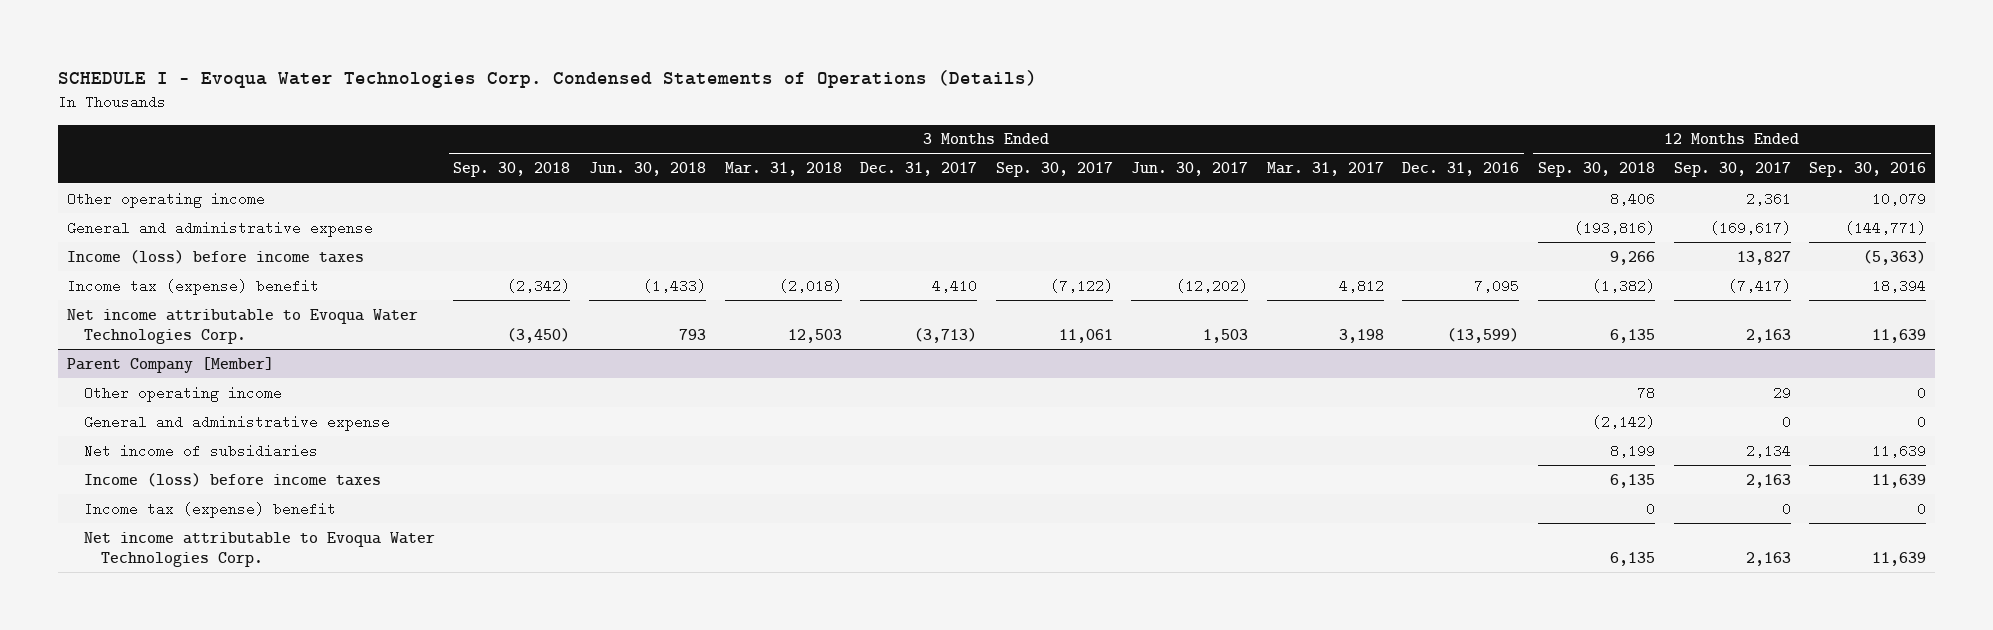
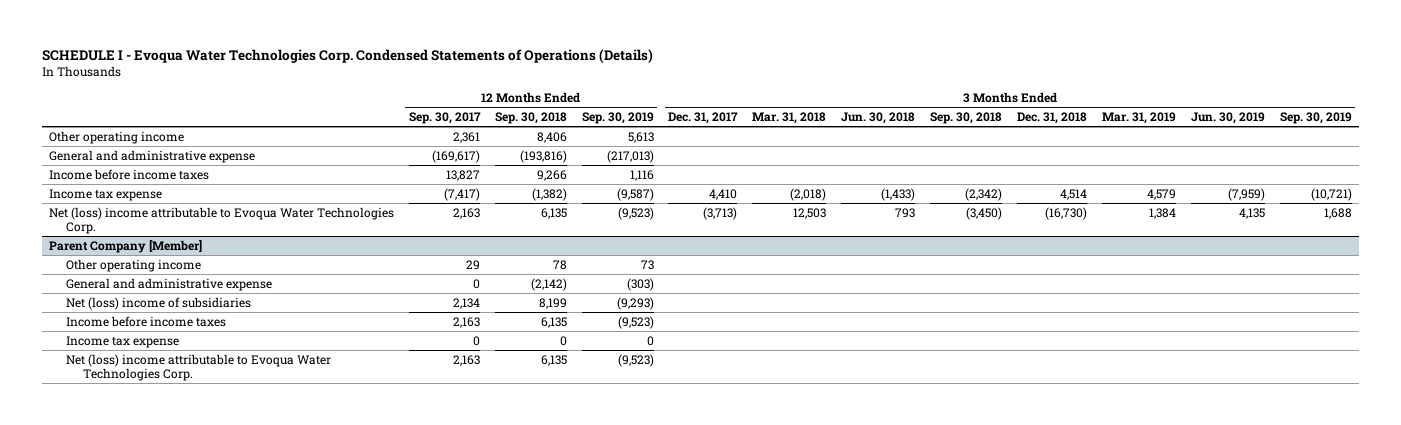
- | 3 Months Ended Sep. 30, 2018 | 3 Months Ended Jun. 30, 2018 | 3 Months Ended Mar. 31, 2018 | 3 Months Ended Dec. 31, 2017 | 3 Months Ended Sep. 30, 2017 | 3 Months Ended Jun. 30, 2017 | 3 Months Ended Mar. 31, 2017 | 3 Months Ended Dec. 31, 2016 | 12 Months Ended Sep. 30, 2018 | 12 Months Ended Sep. 30, 2017 | 12 Months Ended Sep. 30, 2016
+ | 12 Months Ended Sep. 30, 2017 | 12 Months Ended Sep. 30, 2018 | 12 Months Ended Sep. 30, 2019 | 3 Months Ended Dec. 31, 2017 | 3 Months Ended Mar. 31, 2018 | 3 Months Ended Jun. 30, 2018 | 3 Months Ended Sep. 30, 2018 | 3 Months Ended Dec. 31, 2018 | 3 Months Ended Mar. 31, 2019 | 3 Months Ended Jun. 30, 2019 | 3 Months Ended Sep. 30, 2019
- Income (loss) before income taxes | | | | | | | | | 9,266 | 13,827 | (5,363)
- Income tax (expense) benefit | (2,342) | (1,433) | (2,018) | 4,410 | (7,122) | (12,202) | 4,812 | 7,095 | (1,382) | (7,417) | 18,394
- Net income attributable to Evoqua Water Technologies Corp. | (3,450) | 793 | 12,503 | (3,713) | 11,061 | 1,503 | 3,198 | (13,599) | 6,135 | 2,163 | 11,639
+ Income before income taxes | 13,827 | 9,266 | 1,116 | | | | | | | |
+ Income tax expense | (7,417) | (1,382) | (9,587) | 4,410 | (2,018) | (1,433) | (2,342) | 4,514 | 4,579 | (7,959) | (10,721)
+ Net (loss) income attributable to Evoqua Water Technologies Corp. | 2,163 | 6,135 | (9,523) | (3,713) | 12,503 | 793 | (3,450) | (16,730) | 1,384 | 4,135 | 1,688
@ Parent Company [Member]
- Net income of subsidiaries | | | | | | | | | 8,199 | 2,134 | 11,639
- Income (loss) before income taxes | | | | | | | | | 6,135 | 2,163 | 11,639
- Income tax (expense) benefit | | | | | | | | | 0 | 0 | 0
- Net income attributable to Evoqua Water Technologies Corp. | | | | | | | | | 6,135 | 2,163 | 11,639
+ Net (loss) income of subsidiaries | 2,134 | 8,199 | (9,293) | | | | | | | |
+ Income before income taxes | 2,163 | 6,135 | (9,523) | | | | | | | |
+ Income tax expense | 0 | 0 | 0 | | | | | | | |
+ Net (loss) income attributable to Evoqua Water Technologies Corp. | 2,163 | 6,135 | (9,523) | | | | | | | |

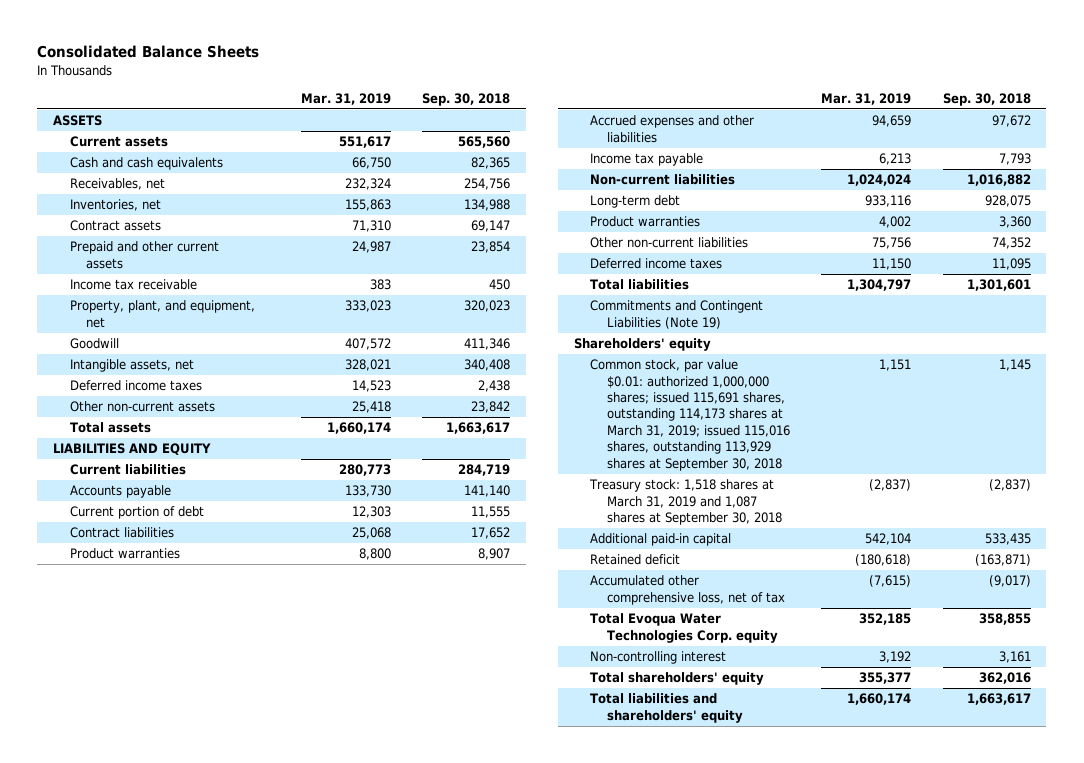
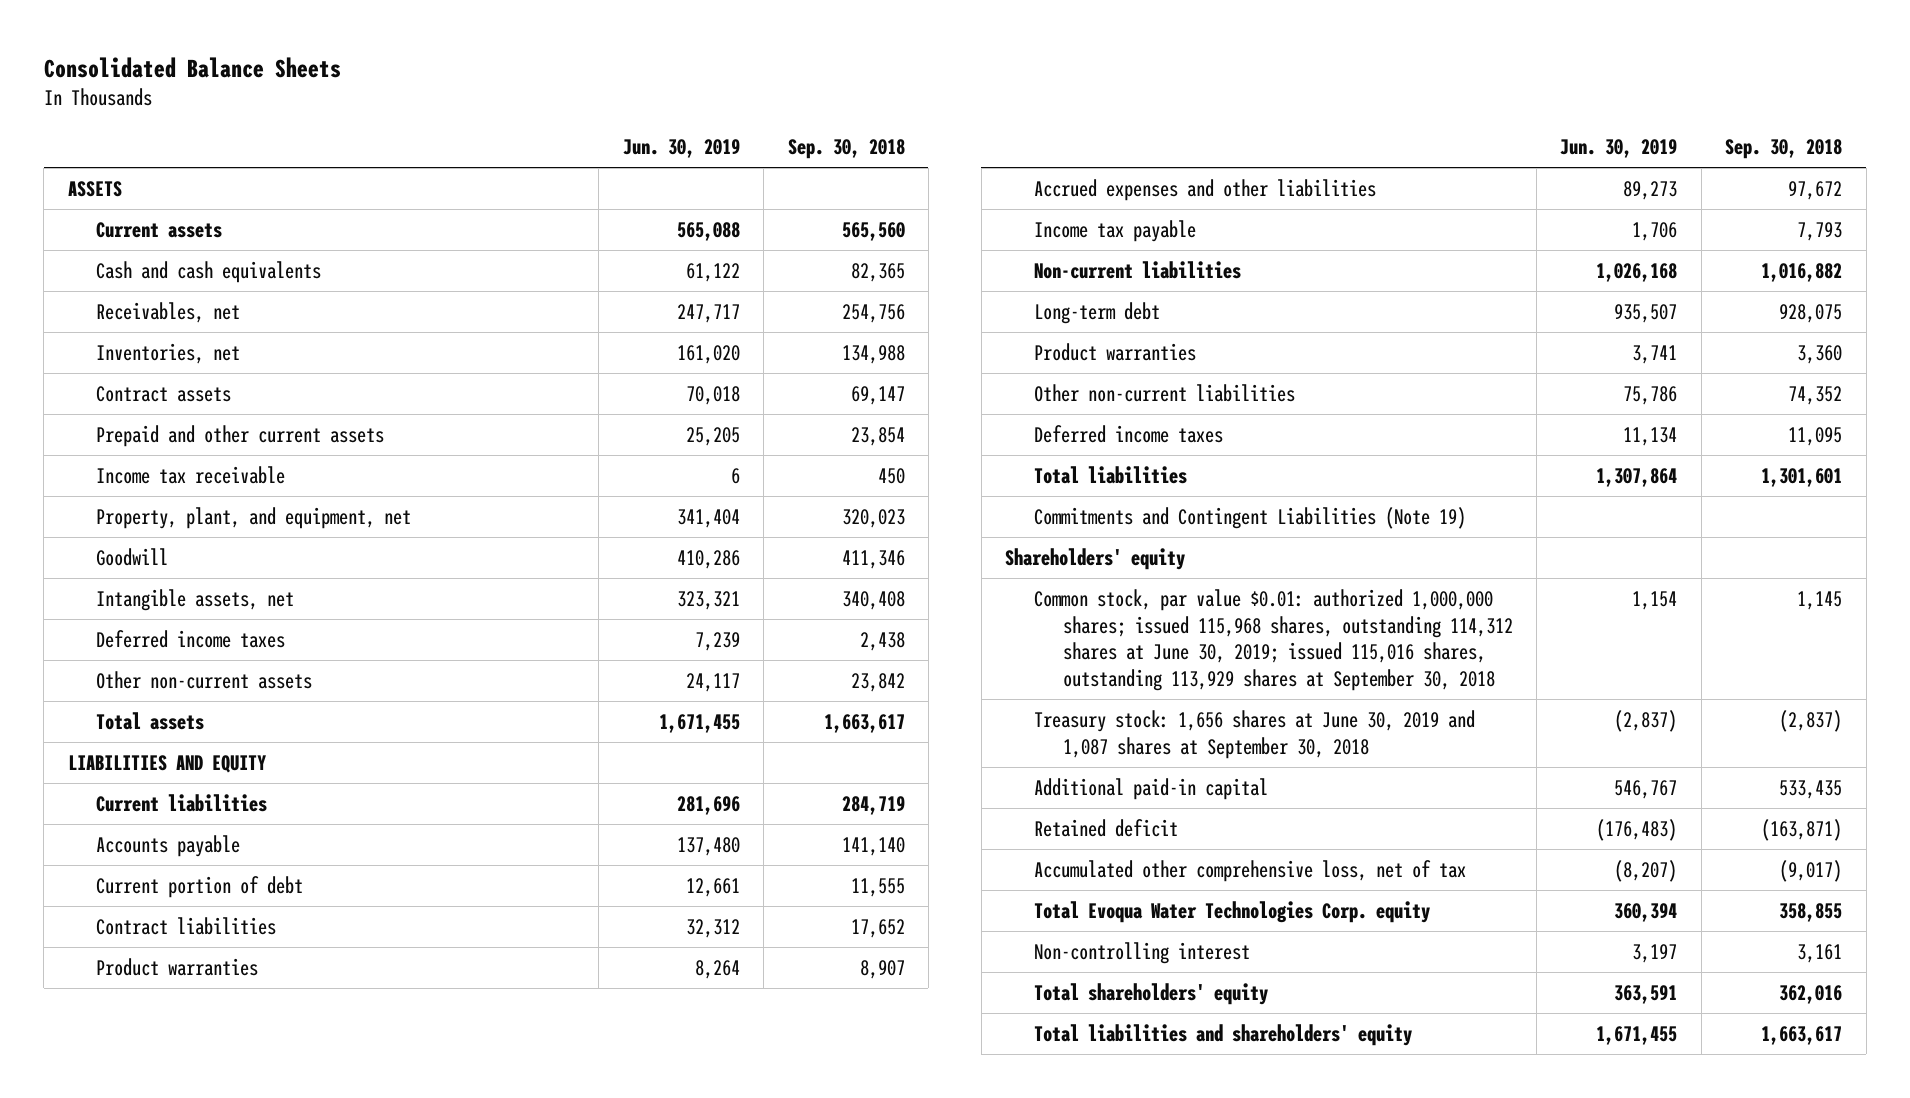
- | Mar. 31, 2019 | Sep. 30, 2018
+ | Jun. 30, 2019 | Sep. 30, 2018
- Common stock, par value $0.01: authorized 1,000,000 shares; issued 115,691 shares, outstanding 114,173 shares at March 31, 2019; issued 115,016 shares, outstanding 113,929 shares at September 30, 2018 | 1,151 | 1,145
- Treasury stock: 1,518 shares at March 31, 2019 and 1,087 shares at September 30, 2018 | (2,837) | (2,837)
+ Common stock, par value $0.01: authorized 1,000,000 shares; issued 115,968 shares, outstanding 114,312 shares at June 30, 2019; issued 115,016 shares, outstanding 113,929 shares at September 30, 2018 | 1,154 | 1,145
+ Treasury stock: 1,656 shares at June 30, 2019 and 1,087 shares at September 30, 2018 | (2,837) | (2,837)

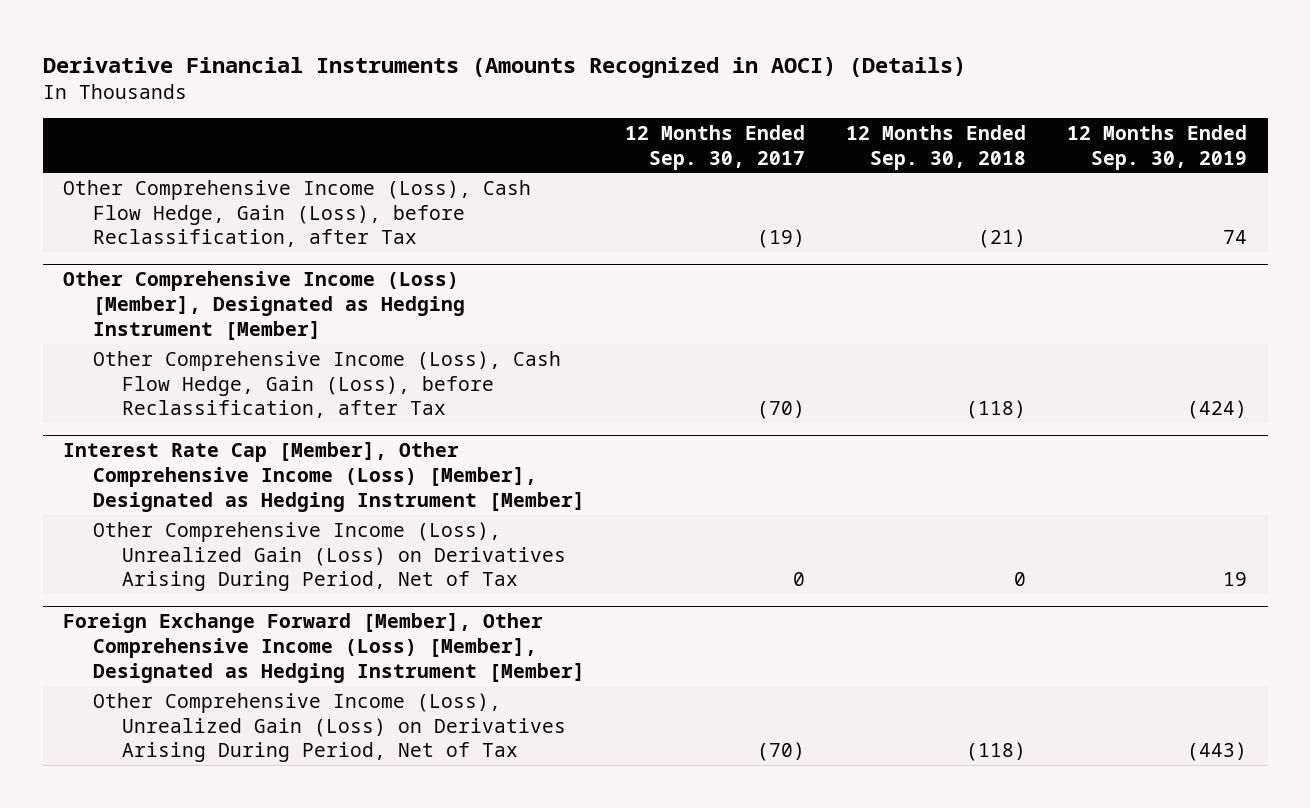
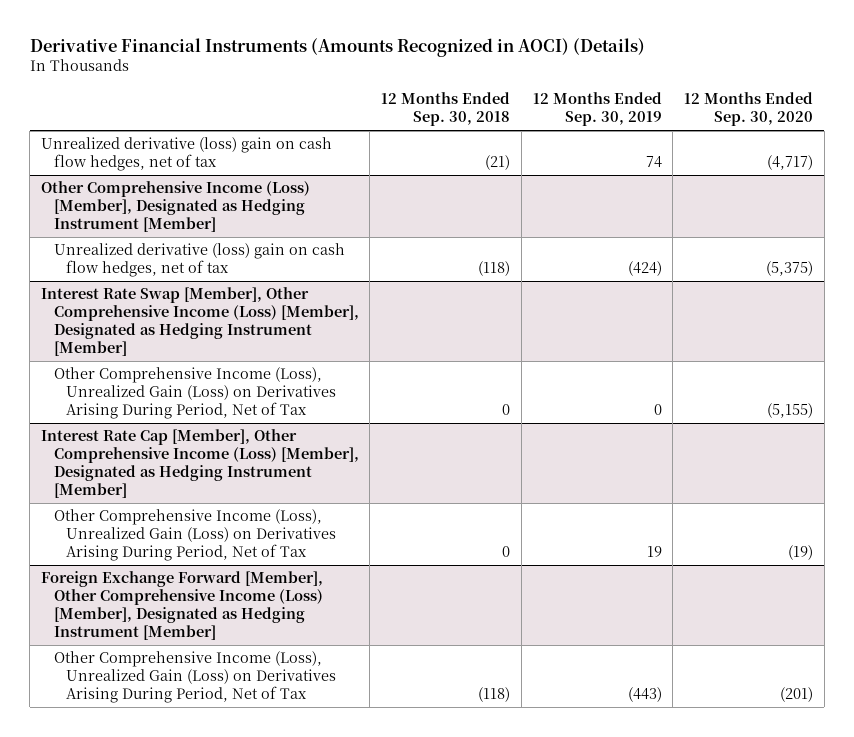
- | 12 Months Ended Sep. 30, 2017 | 12 Months Ended Sep. 30, 2018 | 12 Months Ended Sep. 30, 2019
+ | 12 Months Ended Sep. 30, 2018 | 12 Months Ended Sep. 30, 2019 | 12 Months Ended Sep. 30, 2020
- Other Comprehensive Income (Loss), Cash Flow Hedge, Gain (Loss), before Reclassification, after Tax | (19) | (21) | 74
+ Unrealized derivative (loss) gain on cash flow hedges, net of tax | (21) | 74 | (4,717)
@ Other Comprehensive Income (Loss) [Member], Designated as Hedging Instrument [Member]
- Other Comprehensive Income (Loss), Cash Flow Hedge, Gain (Loss), before Reclassification, after Tax | (70) | (118) | (424)
+ Unrealized derivative (loss) gain on cash flow hedges, net of tax | (118) | (424) | (5,375)
+ Interest Rate Swap [Member], Other Comprehensive Income (Loss) [Member], Designated as Hedging Instrument [Member]
+ Other Comprehensive Income (Loss), Unrealized Gain (Loss) on Derivatives Arising During Period, Net of Tax | 0 | 0 | (5,155)

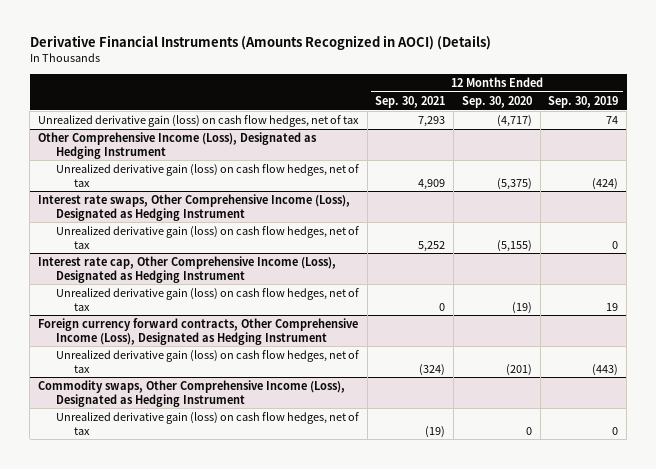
- | 12 Months Ended Sep. 30, 2018 | 12 Months Ended Sep. 30, 2019 | 12 Months Ended Sep. 30, 2020
+ | 12 Months Ended Sep. 30, 2021 | 12 Months Ended Sep. 30, 2020 | 12 Months Ended Sep. 30, 2019
- Unrealized derivative (loss) gain on cash flow hedges, net of tax | (21) | 74 | (4,717)
- Other Comprehensive Income (Loss) [Member], Designated as Hedging Instrument [Member]
- Unrealized derivative (loss) gain on cash flow hedges, net of tax | (118) | (424) | (5,375)
- Interest Rate Swap [Member], Other Comprehensive Income (Loss) [Member], Designated as Hedging Instrument [Member]
- Other Comprehensive Income (Loss), Unrealized Gain (Loss) on Derivatives Arising During Period, Net of Tax | 0 | 0 | (5,155)
- Interest Rate Cap [Member], Other Comprehensive Income (Loss) [Member], Designated as Hedging Instrument [Member]
- Other Comprehensive Income (Loss), Unrealized Gain (Loss) on Derivatives Arising During Period, Net of Tax | 0 | 19 | (19)
- Foreign Exchange Forward [Member], Other Comprehensive Income (Loss) [Member], Designated as Hedging Instrument [Member]
- Other Comprehensive Income (Loss), Unrealized Gain (Loss) on Derivatives Arising During Period, Net of Tax | (118) | (443) | (201)
+ Unrealized derivative gain (loss) on cash flow hedges, net of tax | 7,293 | (4,717) | 74
+ Other Comprehensive Income (Loss), Designated as Hedging Instrument
+ Unrealized derivative gain (loss) on cash flow hedges, net of tax | 4,909 | (5,375) | (424)
+ Interest rate swaps, Other Comprehensive Income (Loss), Designated as Hedging Instrument
+ Unrealized derivative gain (loss) on cash flow hedges, net of tax | 5,252 | (5,155) | 0
+ Interest rate cap, Other Comprehensive Income (Loss), Designated as Hedging Instrument
+ Unrealized derivative gain (loss) on cash flow hedges, net of tax | 0 | (19) | 19
+ Foreign currency forward contracts, Other Comprehensive Income (Loss), Designated as Hedging Instrument
+ Unrealized derivative gain (loss) on cash flow hedges, net of tax | (324) | (201) | (443)
+ Commodity swaps, Other Comprehensive Income (Loss), Designated as Hedging Instrument
+ Unrealized derivative gain (loss) on cash flow hedges, net of tax | (19) | 0 | 0

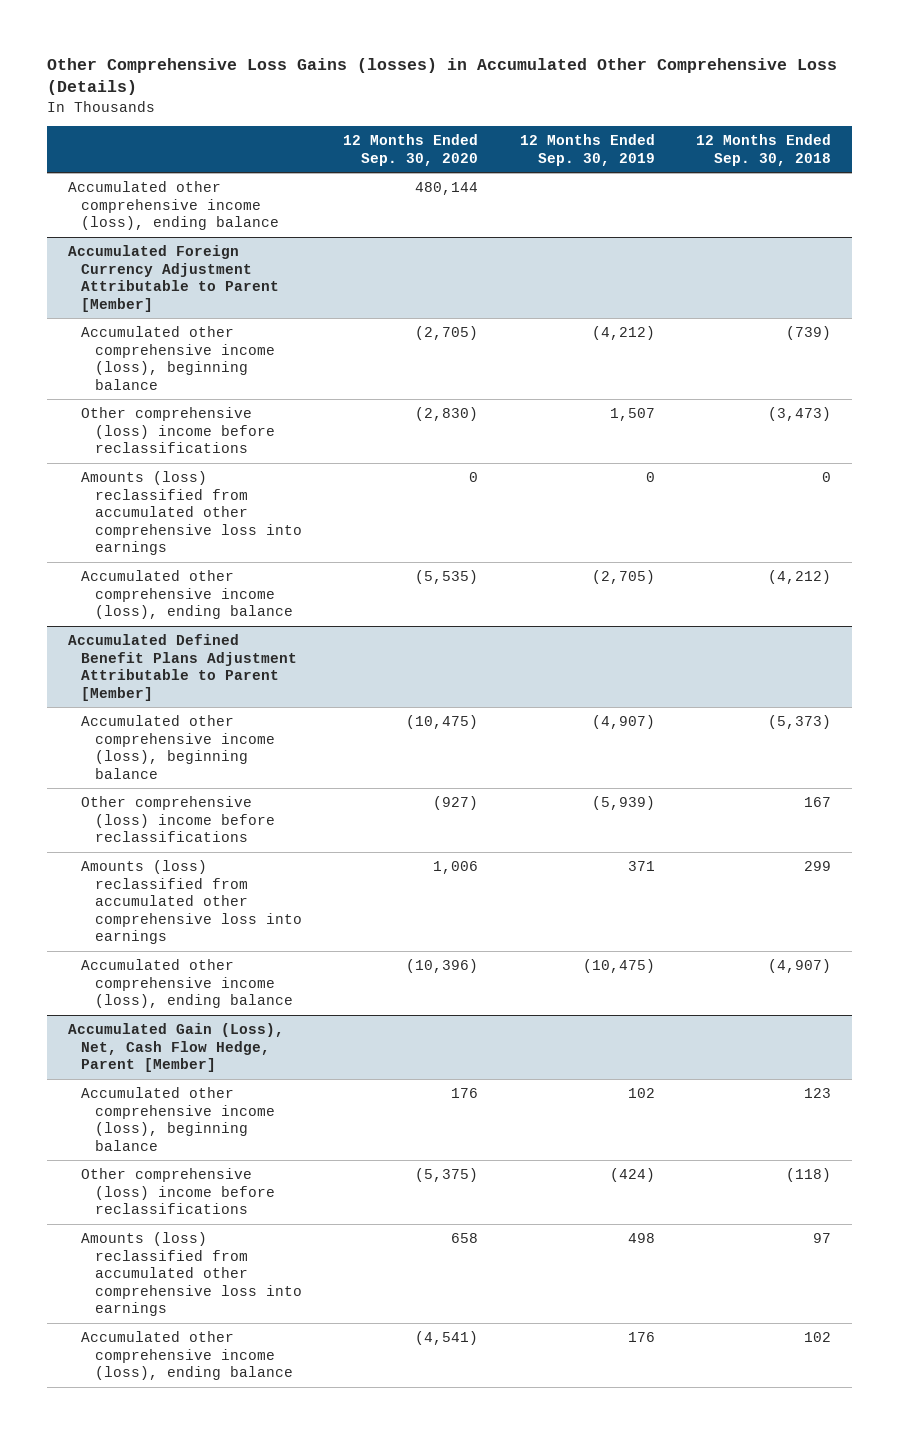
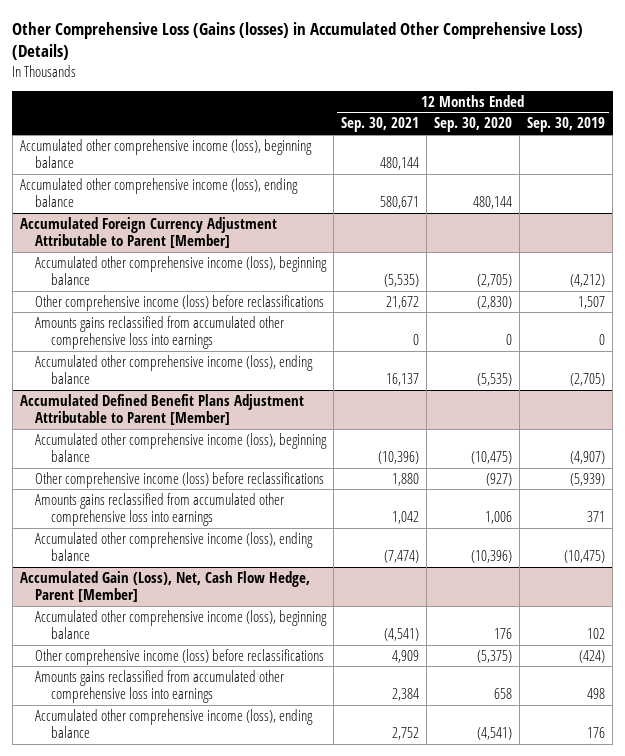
- Other Comprehensive Loss Gains (losses) in Accumulated Other Comprehensive Loss (Details)
+ Other Comprehensive Loss (Gains (losses) in Accumulated Other Comprehensive Loss) (Details)
- | 12 Months Ended Sep. 30, 2020 | 12 Months Ended Sep. 30, 2019 | 12 Months Ended Sep. 30, 2018
+ | 12 Months Ended Sep. 30, 2021 | 12 Months Ended Sep. 30, 2020 | 12 Months Ended Sep. 30, 2019
+ Accumulated other comprehensive income (loss), beginning balance | 480,144 | |
@ Accumulated Foreign Currency Adjustment Attributable to Parent [Member]
- Other comprehensive (loss) income before reclassifications | (2,830) | 1,507 | (3,473)
- Amounts (loss) reclassified from accumulated other comprehensive loss into earnings | 0 | 0 | 0
+ Other comprehensive income (loss) before reclassifications | 21,672 | (2,830) | 1,507
+ Amounts gains reclassified from accumulated other comprehensive loss into earnings | 0 | 0 | 0
@ Accumulated Defined Benefit Plans Adjustment Attributable to Parent [Member]
- Other comprehensive (loss) income before reclassifications | (927) | (5,939) | 167
- Amounts (loss) reclassified from accumulated other comprehensive loss into earnings | 1,006 | 371 | 299
+ Other comprehensive income (loss) before reclassifications | 1,880 | (927) | (5,939)
+ Amounts gains reclassified from accumulated other comprehensive loss into earnings | 1,042 | 1,006 | 371
@ Accumulated Gain (Loss), Net, Cash Flow Hedge, Parent [Member]
- Other comprehensive (loss) income before reclassifications | (5,375) | (424) | (118)
- Amounts (loss) reclassified from accumulated other comprehensive loss into earnings | 658 | 498 | 97
+ Other comprehensive income (loss) before reclassifications | 4,909 | (5,375) | (424)
+ Amounts gains reclassified from accumulated other comprehensive loss into earnings | 2,384 | 658 | 498

